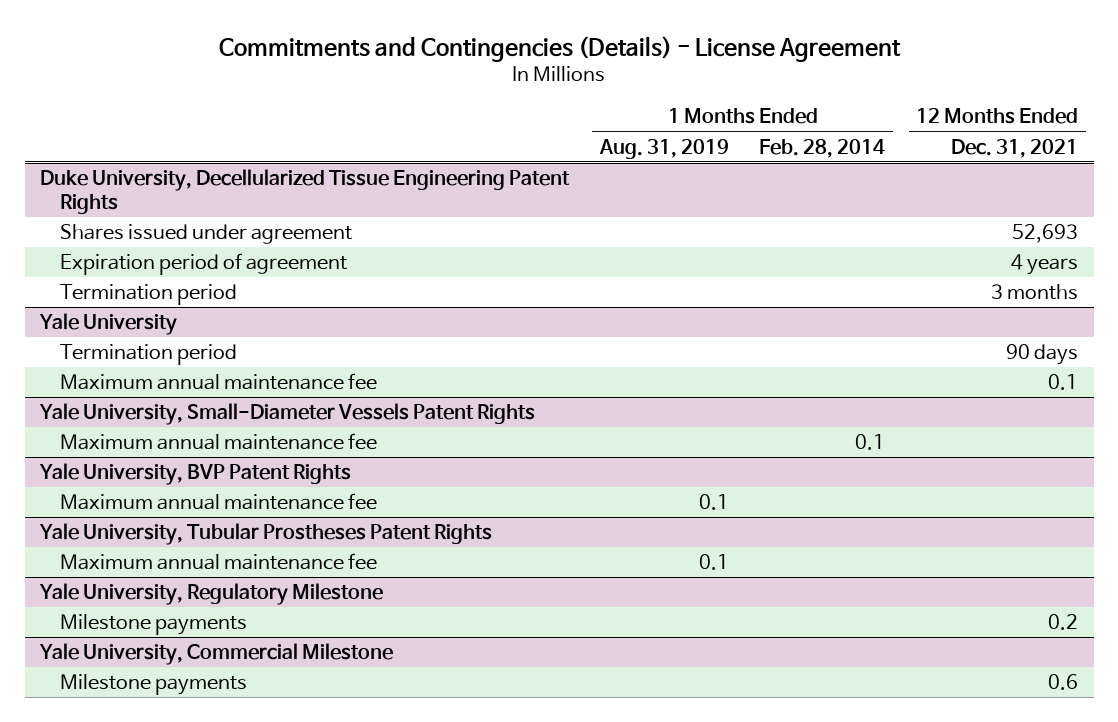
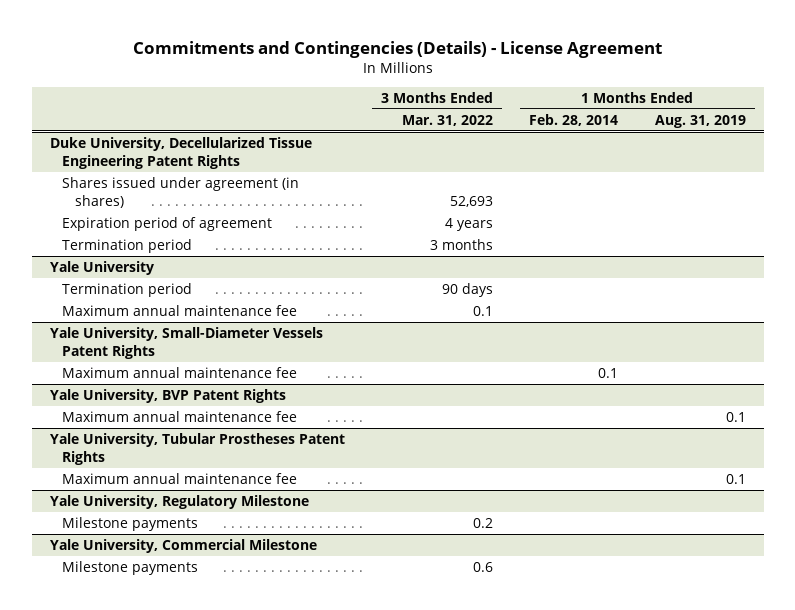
- | 1 Months Ended Aug. 31, 2019 | 1 Months Ended Feb. 28, 2014 | 12 Months Ended Dec. 31, 2021
+ | 3 Months Ended Mar. 31, 2022 | 1 Months Ended Feb. 28, 2014 | 1 Months Ended Aug. 31, 2019
@ Duke University, Decellularized Tissue Engineering Patent Rights
- Shares issued under agreement | | | 52,693
+ Shares issued under agreement (in shares) | 52,693 | |

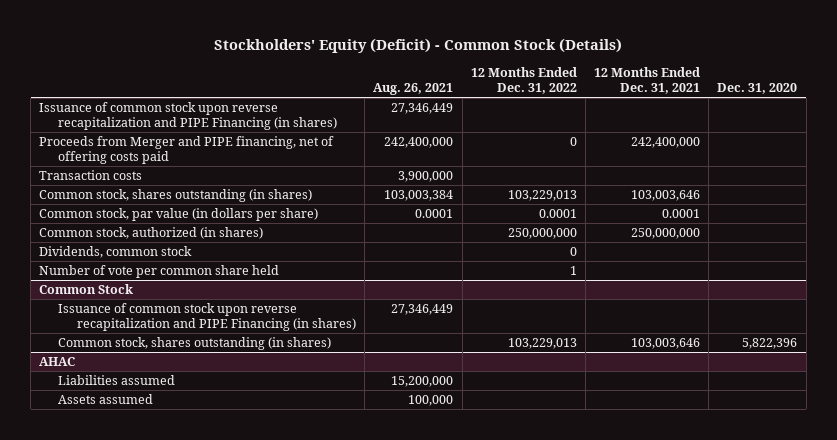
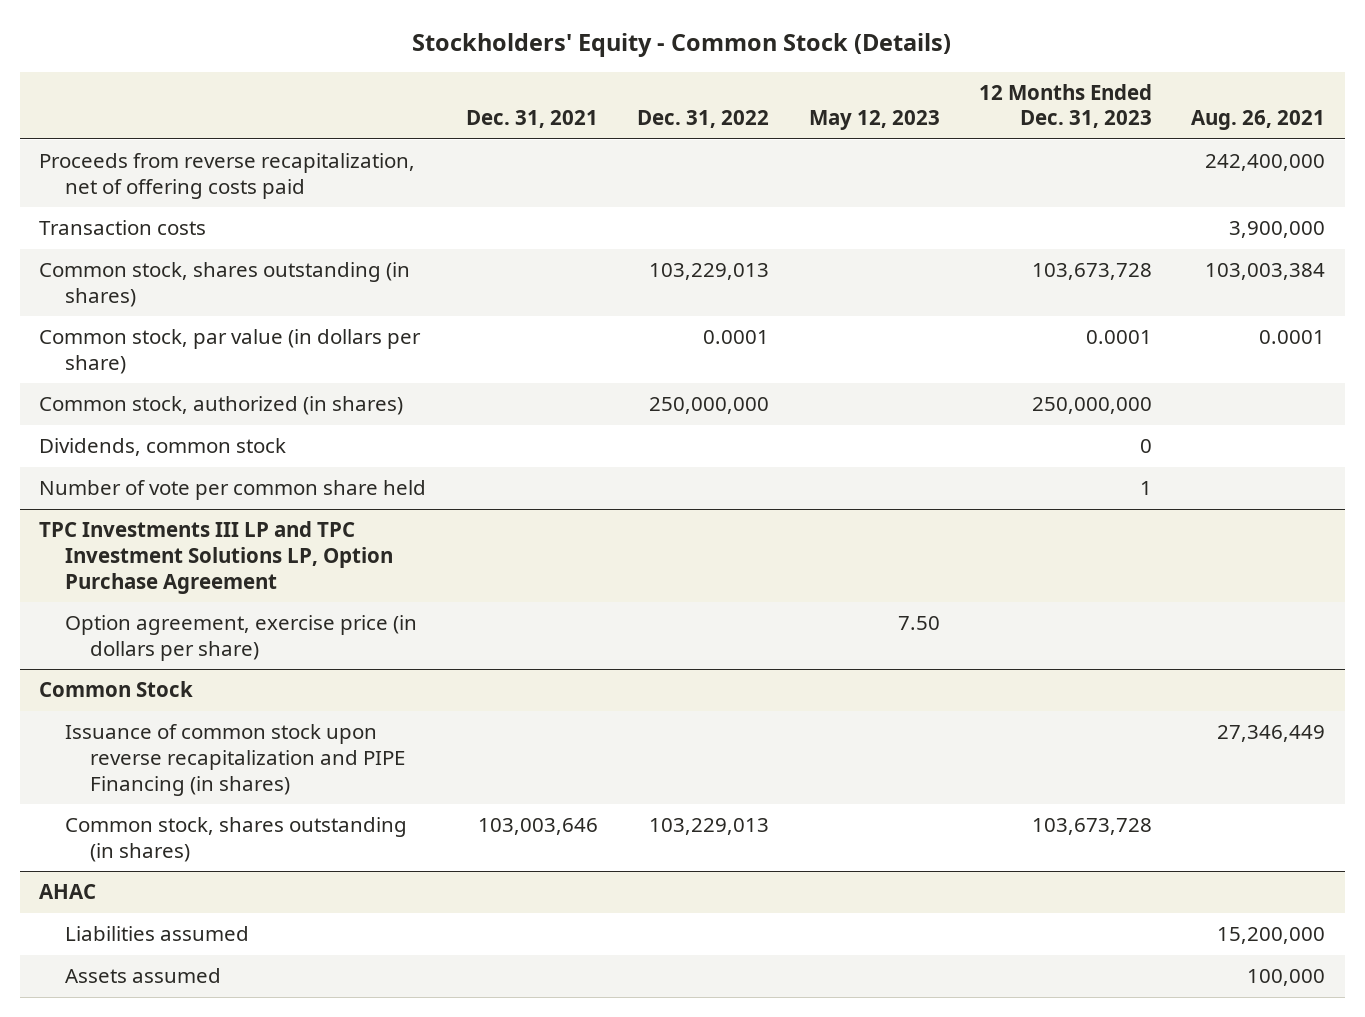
- Stockholders' Equity (Deficit) - Common Stock (Details)
+ Stockholders' Equity - Common Stock (Details)
- | Aug. 26, 2021 | 12 Months Ended Dec. 31, 2022 | 12 Months Ended Dec. 31, 2021 | Dec. 31, 2020
+ | Dec. 31, 2021 | Dec. 31, 2022 | May 12, 2023 | 12 Months Ended Dec. 31, 2023 | Aug. 26, 2021
- Issuance of common stock upon reverse recapitalization and PIPE Financing (in shares) | 27,346,449 | | |
- Proceeds from Merger and PIPE financing, net of offering costs paid | 242,400,000 | 0 | 242,400,000 |
+ Proceeds from reverse recapitalization, net of offering costs paid | | | | | 242,400,000
+ TPC Investments III LP and TPC Investment Solutions LP, Option Purchase Agreement
+ Option agreement, exercise price (in dollars per share) | | | 7.50 | |

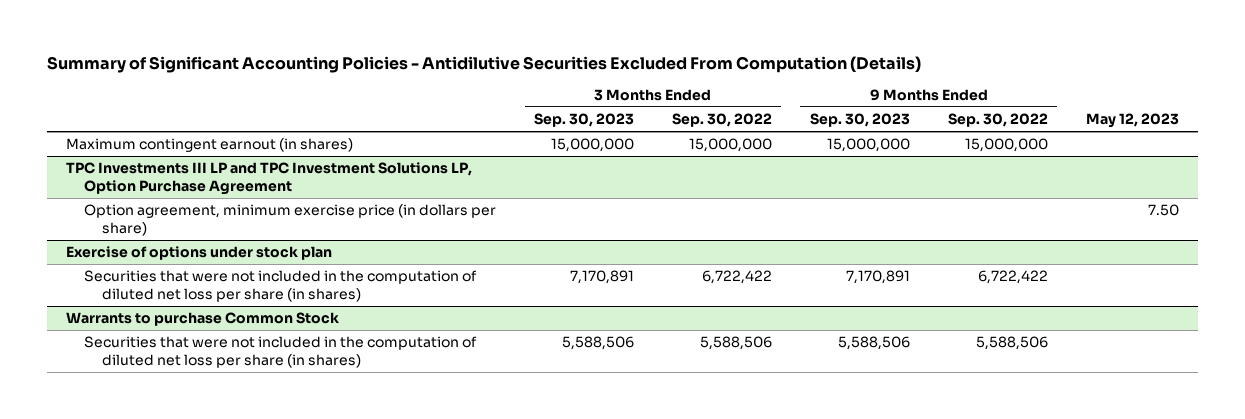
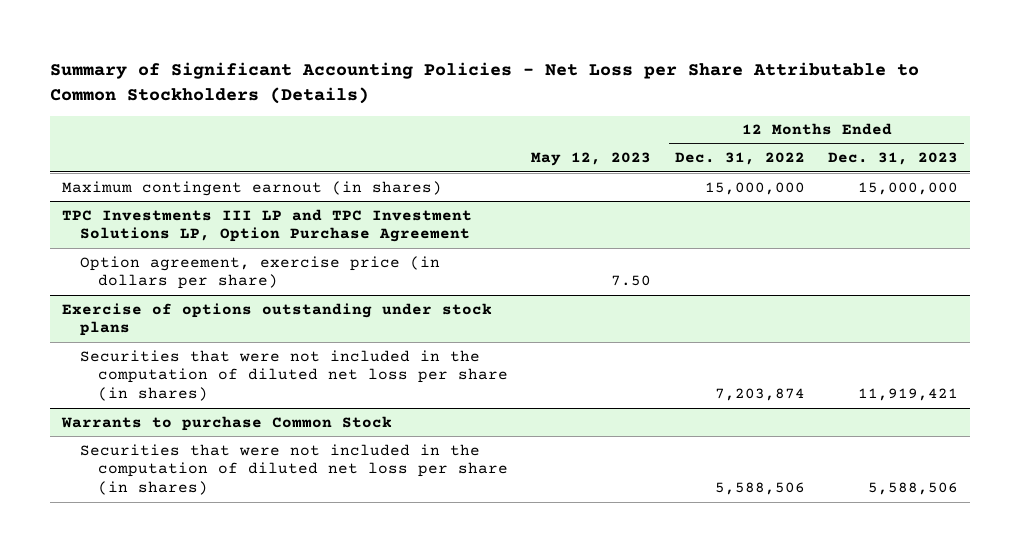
- Summary of Significant Accounting Policies - Antidilutive Securities Excluded From Computation (Details)
+ Summary of Significant Accounting Policies - Net Loss per Share Attributable to Common Stockholders (Details)
- | 3 Months Ended Sep. 30, 2023 | 3 Months Ended Sep. 30, 2022 | 9 Months Ended Sep. 30, 2023 | 9 Months Ended Sep. 30, 2022 | May 12, 2023
+ | May 12, 2023 | 12 Months Ended Dec. 31, 2022 | 12 Months Ended Dec. 31, 2023
@ TPC Investments III LP and TPC Investment Solutions LP, Option Purchase Agreement
- Option agreement, minimum exercise price (in dollars per share) | | | | | 7.50
- Exercise of options under stock plan
@ TPC Investments III LP and TPC Investment Solutions LP, Option Purchase Agreement
+ Option agreement, exercise price (in dollars per share) | 7.50 | |
+ Exercise of options outstanding under stock plans

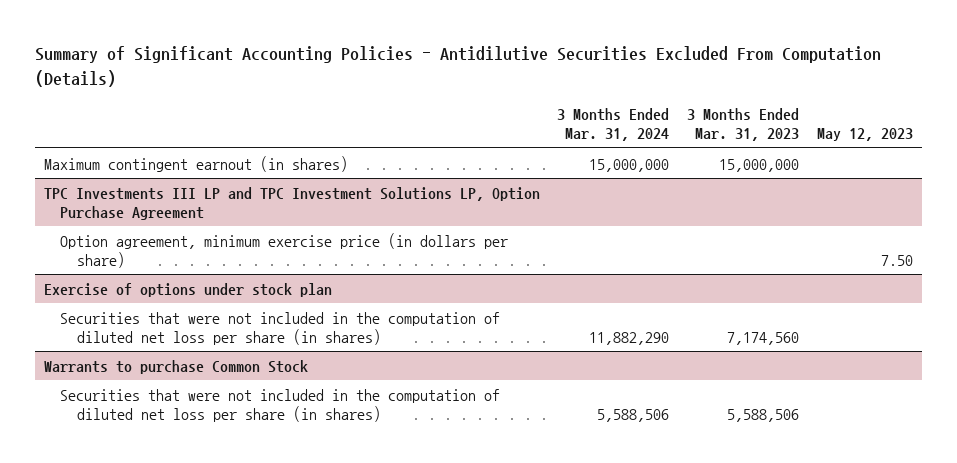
- Summary of Significant Accounting Policies - Net Loss per Share Attributable to Common Stockholders (Details)
+ Summary of Significant Accounting Policies - Antidilutive Securities Excluded From Computation (Details)
- | May 12, 2023 | 12 Months Ended Dec. 31, 2022 | 12 Months Ended Dec. 31, 2023
+ | 3 Months Ended Mar. 31, 2024 | 3 Months Ended Mar. 31, 2023 | May 12, 2023
@ TPC Investments III LP and TPC Investment Solutions LP, Option Purchase Agreement
- Option agreement, exercise price (in dollars per share) | 7.50 | |
- Exercise of options outstanding under stock plans
@ TPC Investments III LP and TPC Investment Solutions LP, Option Purchase Agreement
+ Option agreement, minimum exercise price (in dollars per share) | | | 7.50
+ Exercise of options under stock plan

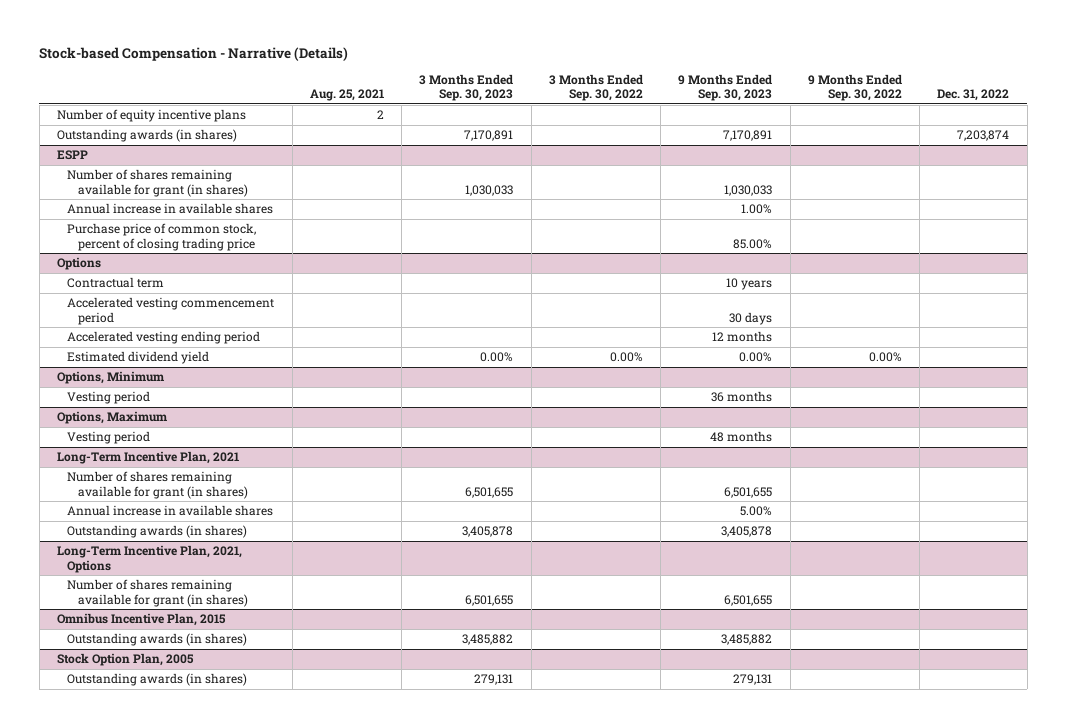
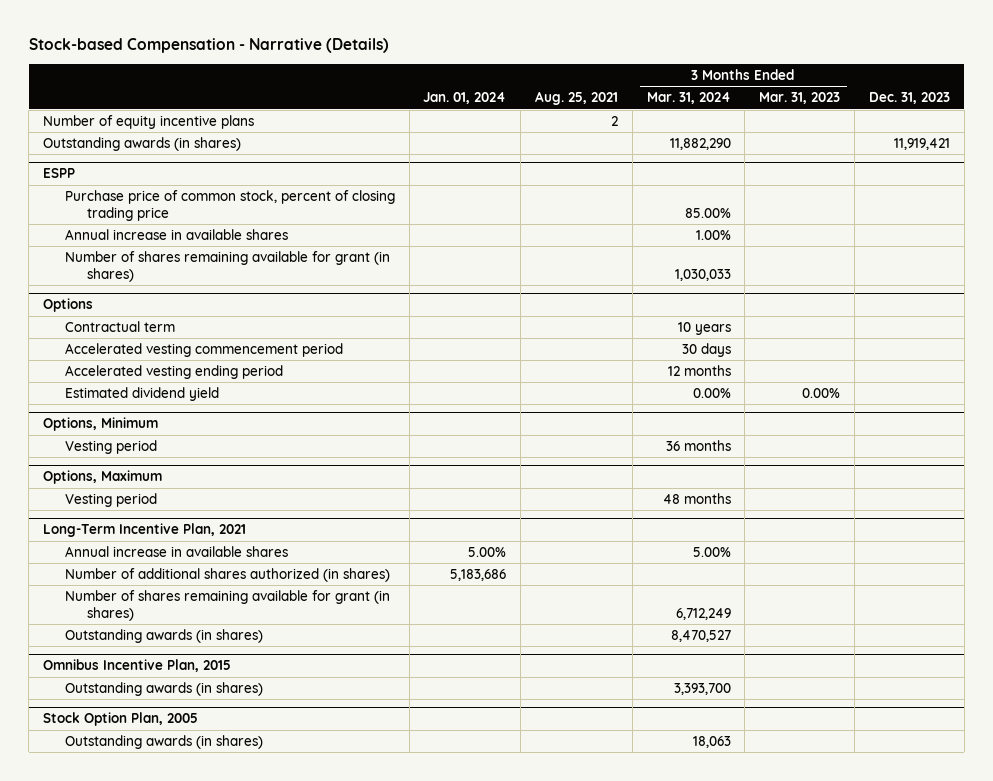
- | Aug. 25, 2021 | 3 Months Ended Sep. 30, 2023 | 3 Months Ended Sep. 30, 2022 | 9 Months Ended Sep. 30, 2023 | 9 Months Ended Sep. 30, 2022 | Dec. 31, 2022
+ | Jan. 01, 2024 | Aug. 25, 2021 | 3 Months Ended Mar. 31, 2024 | 3 Months Ended Mar. 31, 2023 | Dec. 31, 2023
@ ESPP
moved down: Annual increase in available shares | | | 1.00% | |
moved down: Number of shares remaining available for grant (in shares) | | | 1,030,033 | |
@ Long-Term Incentive Plan, 2021
+ Number of additional shares authorized (in shares) | 5,183,686 | | | |
moved down: Number of shares remaining available for grant (in shares) | | | 6,712,249 | |
- Long-Term Incentive Plan, 2021, Options
- Number of shares remaining available for grant (in shares) | | 6,501,655 | | 6,501,655 | |

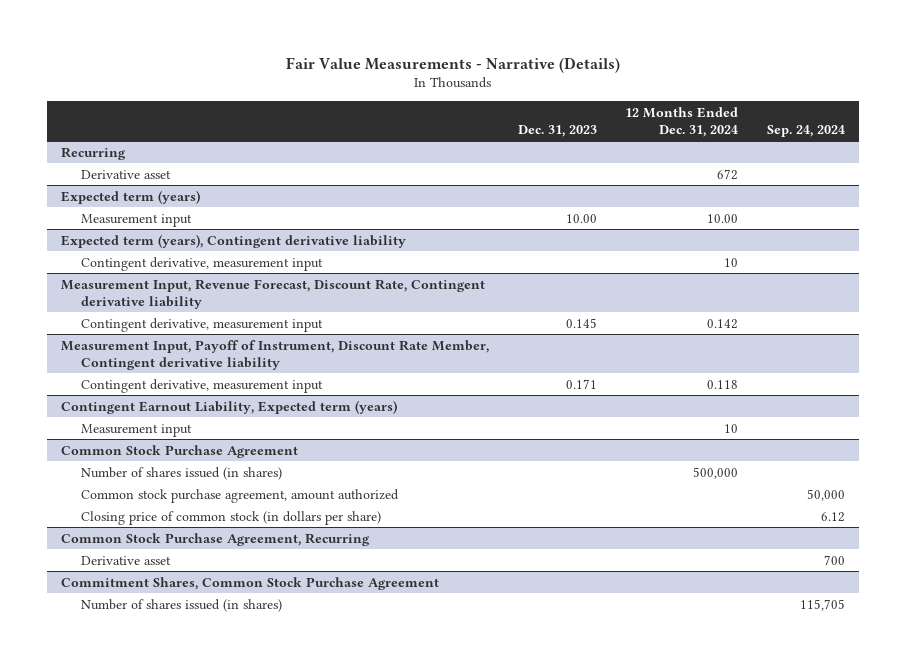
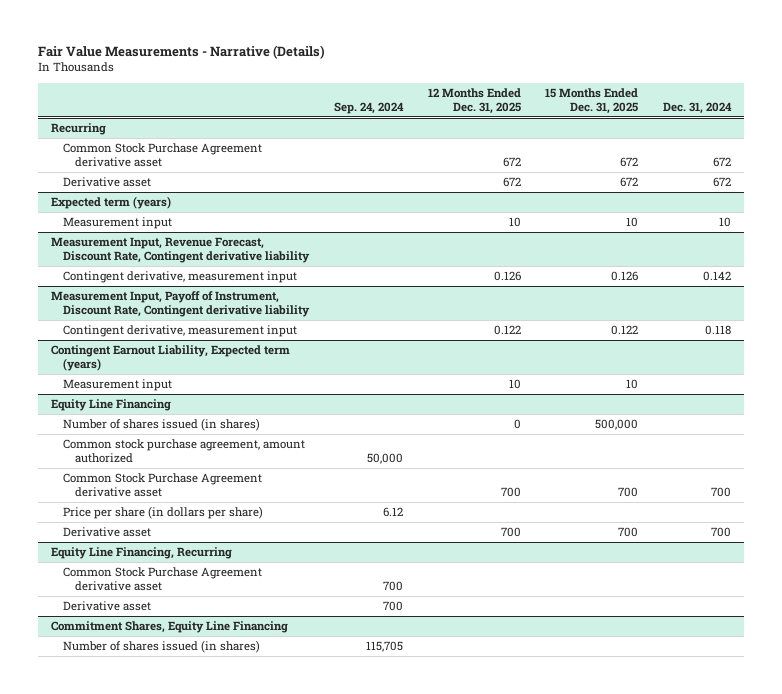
- | Dec. 31, 2023 | 12 Months Ended Dec. 31, 2024 | Sep. 24, 2024
+ | Sep. 24, 2024 | 12 Months Ended Dec. 31, 2025 | 15 Months Ended Dec. 31, 2025 | Dec. 31, 2024
@ Recurring
+ Common Stock Purchase Agreement derivative asset | | 672 | 672 | 672
- Expected term (years), Contingent derivative liability
- Contingent derivative, measurement input | | 10 |
- Measurement Input, Payoff of Instrument, Discount Rate Member, Contingent derivative liability
+ Measurement Input, Payoff of Instrument, Discount Rate, Contingent derivative liability
- Common Stock Purchase Agreement
+ Equity Line Financing
- Closing price of common stock (in dollars per share) | | | 6.12
- Common Stock Purchase Agreement, Recurring
+ Common Stock Purchase Agreement derivative asset | | 700 | 700 | 700
+ Price per share (in dollars per share) | 6.12 | | |
+ Derivative asset | | 700 | 700 | 700
+ Equity Line Financing, Recurring
+ Common Stock Purchase Agreement derivative asset | 700 | | |
- Commitment Shares, Common Stock Purchase Agreement
+ Commitment Shares, Equity Line Financing

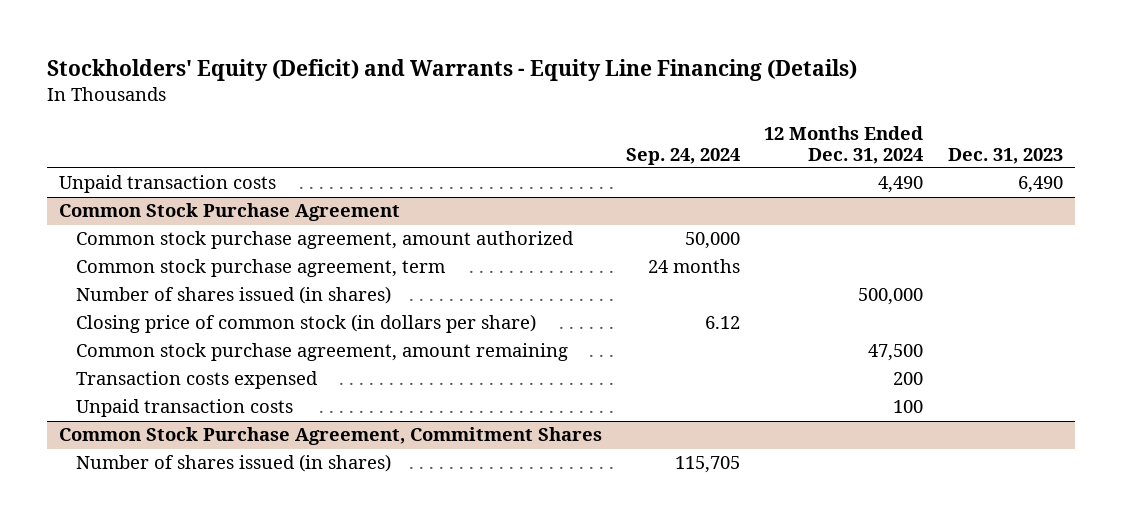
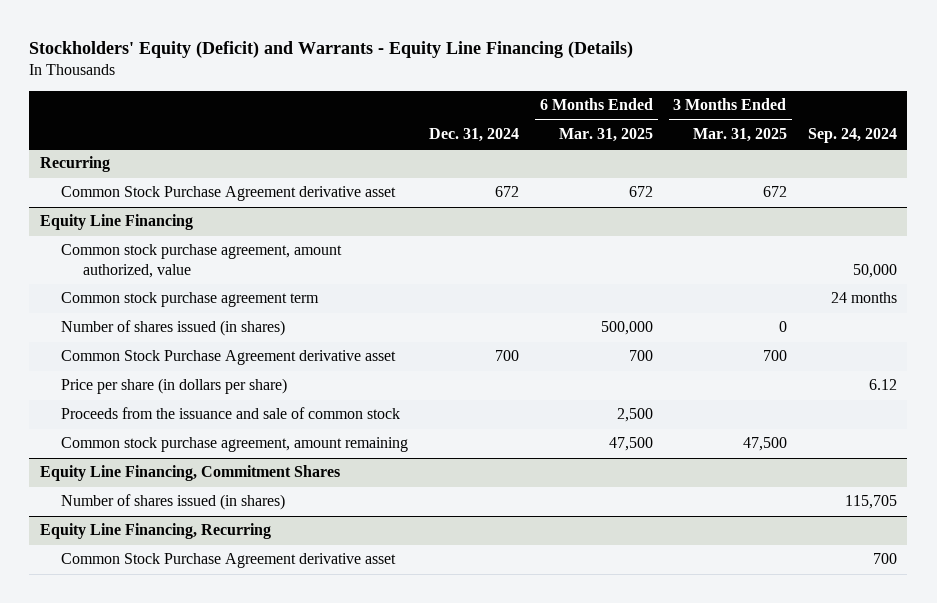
- | Sep. 24, 2024 | 12 Months Ended Dec. 31, 2024 | Dec. 31, 2023
+ | Dec. 31, 2024 | 6 Months Ended Mar. 31, 2025 | 3 Months Ended Mar. 31, 2025 | Sep. 24, 2024
- Unpaid transaction costs | | 4,490 | 6,490
- Common Stock Purchase Agreement
- Common stock purchase agreement, amount authorized | 50,000 | |
- Common stock purchase agreement, term | 24 months | |
+ Recurring
+ Common Stock Purchase Agreement derivative asset | 672 | 672 | 672 |
+ Equity Line Financing
+ Common stock purchase agreement, amount authorized, value | | | | 50,000
+ Common stock purchase agreement term | | | | 24 months
- Closing price of common stock (in dollars per share) | 6.12 | |
+ Common Stock Purchase Agreement derivative asset | 700 | 700 | 700 |
+ Price per share (in dollars per share) | | | | 6.12
+ Proceeds from the issuance and sale of common stock | | 2,500 | |
- Transaction costs expensed | | 200 |
- Unpaid transaction costs | | 100 |
- Common Stock Purchase Agreement, Commitment Shares
+ Equity Line Financing, Commitment Shares
+ Equity Line Financing, Recurring
+ Common Stock Purchase Agreement derivative asset | | | | 700

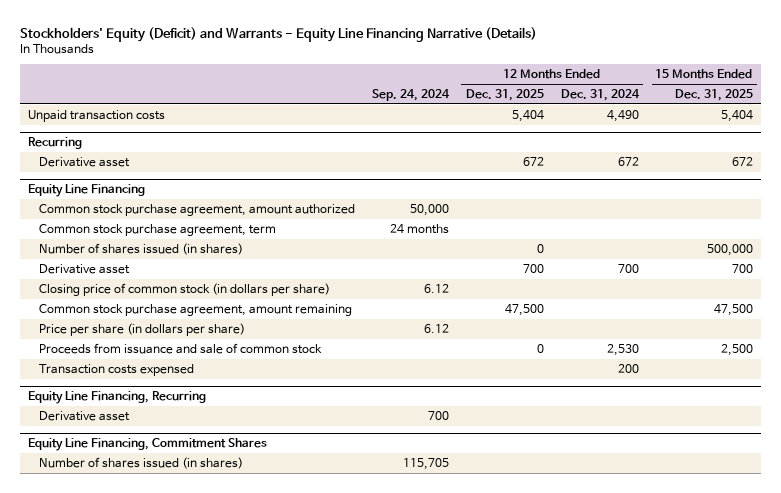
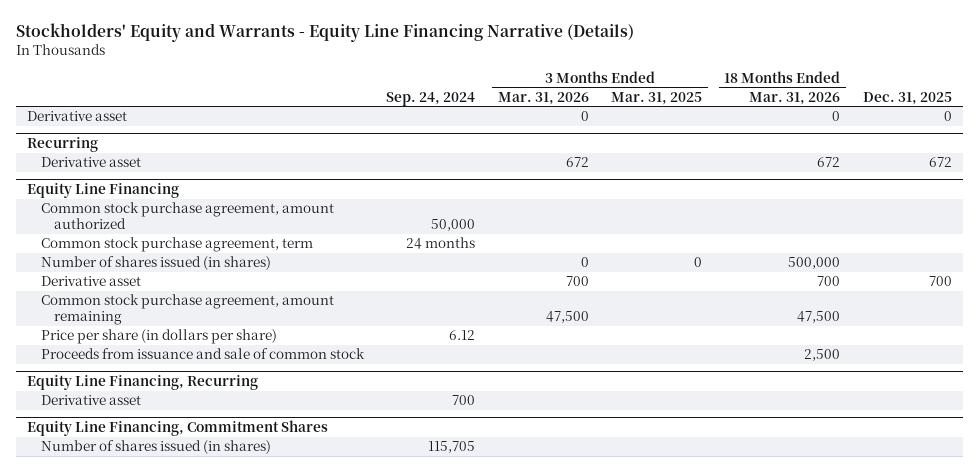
- Stockholders' Equity (Deficit) and Warrants - Equity Line Financing Narrative (Details)
+ Stockholders' Equity and Warrants - Equity Line Financing Narrative (Details)
- | Sep. 24, 2024 | 12 Months Ended Dec. 31, 2025 | 12 Months Ended Dec. 31, 2024 | 15 Months Ended Dec. 31, 2025
+ | Sep. 24, 2024 | 3 Months Ended Mar. 31, 2026 | 3 Months Ended Mar. 31, 2025 | 18 Months Ended Mar. 31, 2026 | Dec. 31, 2025
- Unpaid transaction costs | | 5,404 | 4,490 | 5,404
+ Derivative asset | | 0 | | 0 | 0
@ Equity Line Financing
- Closing price of common stock (in dollars per share) | 6.12 | | |
- Transaction costs expensed | | | 200 |

